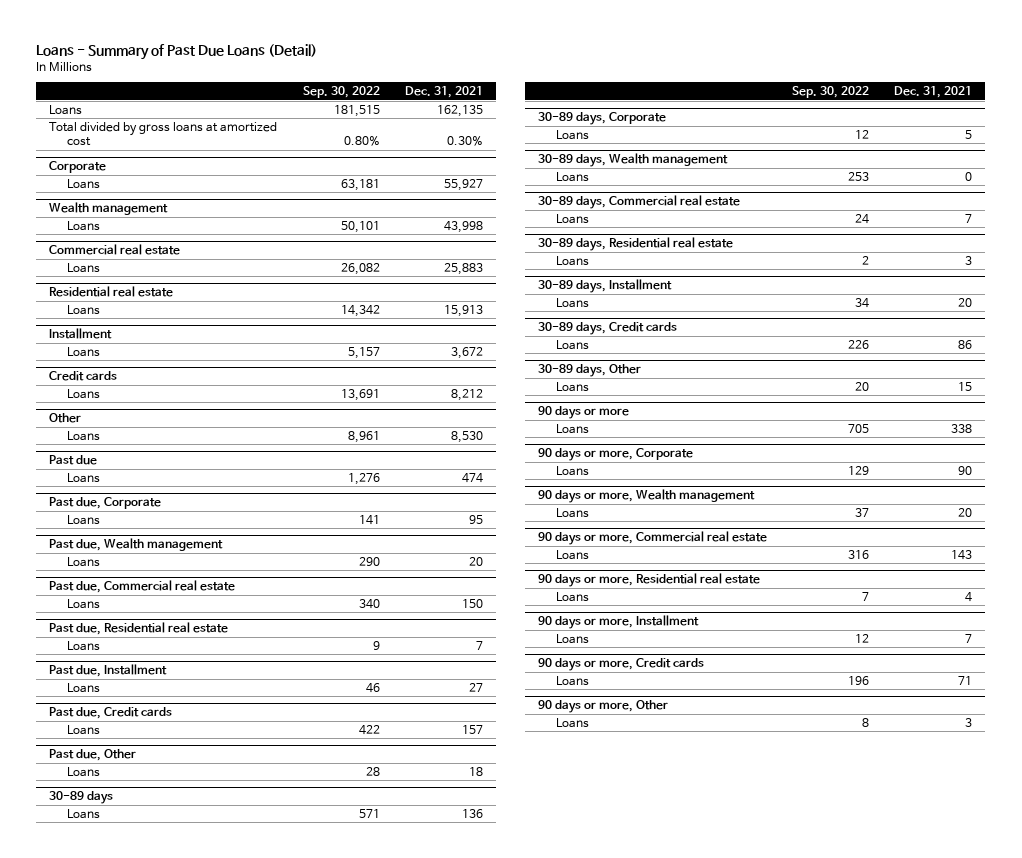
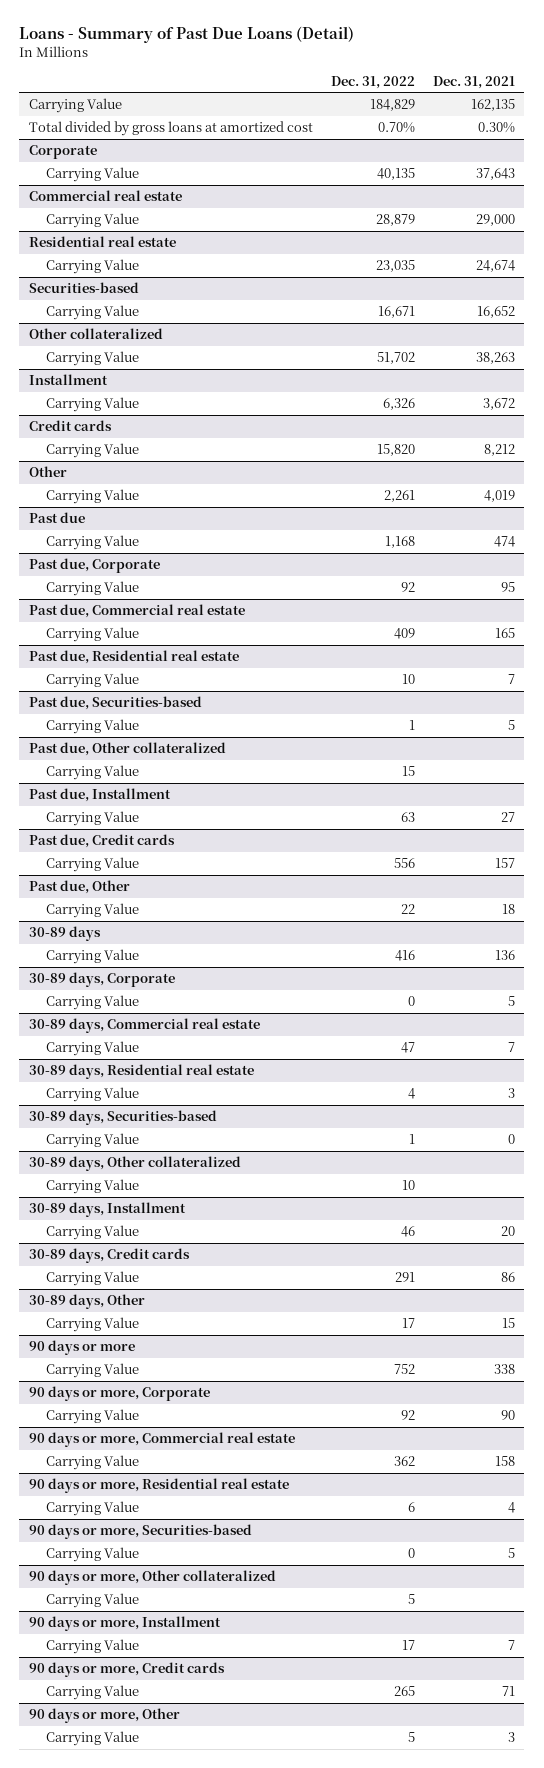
- | Sep. 30, 2022 | Dec. 31, 2021
+ | Dec. 31, 2022 | Dec. 31, 2021
- Loans | 181,515 | 162,135
+ Carrying Value | 184,829 | 162,135
@ Corporate
- Loans | 63,181 | 55,927
- Wealth management
- Loans | 50,101 | 43,998
@ Corporate
+ Carrying Value | 40,135 | 37,643
@ Commercial real estate
- Loans | 26,082 | 25,883
+ Carrying Value | 28,879 | 29,000
@ Residential real estate
- Loans | 14,342 | 15,913
+ Carrying Value | 23,035 | 24,674
+ Securities-based
+ Carrying Value | 16,671 | 16,652
+ Other collateralized
+ Carrying Value | 51,702 | 38,263
@ Installment
- Loans | 5,157 | 3,672
+ Carrying Value | 6,326 | 3,672
@ Credit cards
- Loans | 13,691 | 8,212
+ Carrying Value | 15,820 | 8,212
@ Other
- Loans | 8,961 | 8,530
+ Carrying Value | 2,261 | 4,019
@ Past due
- Loans | 1,276 | 474
+ Carrying Value | 1,168 | 474
@ Past due, Corporate
- Loans | 141 | 95
- Past due, Wealth management
- Loans | 290 | 20
@ Past due, Corporate
+ Carrying Value | 92 | 95
@ Past due, Commercial real estate
- Loans | 340 | 150
+ Carrying Value | 409 | 165
@ Past due, Residential real estate
- Loans | 9 | 7
+ Carrying Value | 10 | 7
+ Past due, Securities-based
+ Carrying Value | 1 | 5
+ Past due, Other collateralized
+ Carrying Value | 15 |
@ Past due, Installment
- Loans | 46 | 27
+ Carrying Value | 63 | 27
@ Past due, Credit cards
- Loans | 422 | 157
+ Carrying Value | 556 | 157
@ Past due, Other
- Loans | 28 | 18
+ Carrying Value | 22 | 18
@ 30-89 days
- Loans | 571 | 136
+ Carrying Value | 416 | 136
@ 30-89 days, Corporate
- Loans | 12 | 5
- 30-89 days, Wealth management
- Loans | 253 | 0
@ 30-89 days, Corporate
+ Carrying Value | 0 | 5
@ 30-89 days, Commercial real estate
- Loans | 24 | 7
+ Carrying Value | 47 | 7
@ 30-89 days, Residential real estate
- Loans | 2 | 3
+ Carrying Value | 4 | 3
+ 30-89 days, Securities-based
+ Carrying Value | 1 | 0
+ 30-89 days, Other collateralized
+ Carrying Value | 10 |
@ 30-89 days, Installment
- Loans | 34 | 20
+ Carrying Value | 46 | 20
@ 30-89 days, Credit cards
- Loans | 226 | 86
+ Carrying Value | 291 | 86
@ 30-89 days, Other
- Loans | 20 | 15
+ Carrying Value | 17 | 15
@ 90 days or more
- Loans | 705 | 338
+ Carrying Value | 752 | 338
@ 90 days or more, Corporate
- Loans | 129 | 90
- 90 days or more, Wealth management
- Loans | 37 | 20
@ 90 days or more, Corporate
+ Carrying Value | 92 | 90
@ 90 days or more, Commercial real estate
- Loans | 316 | 143
+ Carrying Value | 362 | 158
@ 90 days or more, Residential real estate
- Loans | 7 | 4
+ Carrying Value | 6 | 4
+ 90 days or more, Securities-based
+ Carrying Value | 0 | 5
+ 90 days or more, Other collateralized
+ Carrying Value | 5 |
@ 90 days or more, Installment
- Loans | 12 | 7
+ Carrying Value | 17 | 7
@ 90 days or more, Credit cards
- Loans | 196 | 71
+ Carrying Value | 265 | 71
@ 90 days or more, Other
- Loans | 8 | 3
+ Carrying Value | 5 | 3

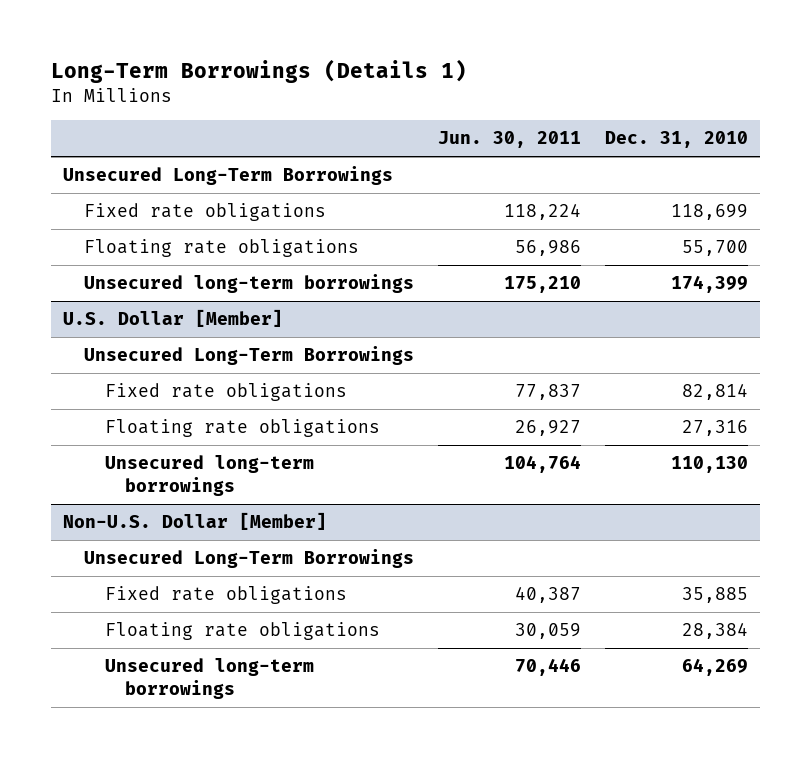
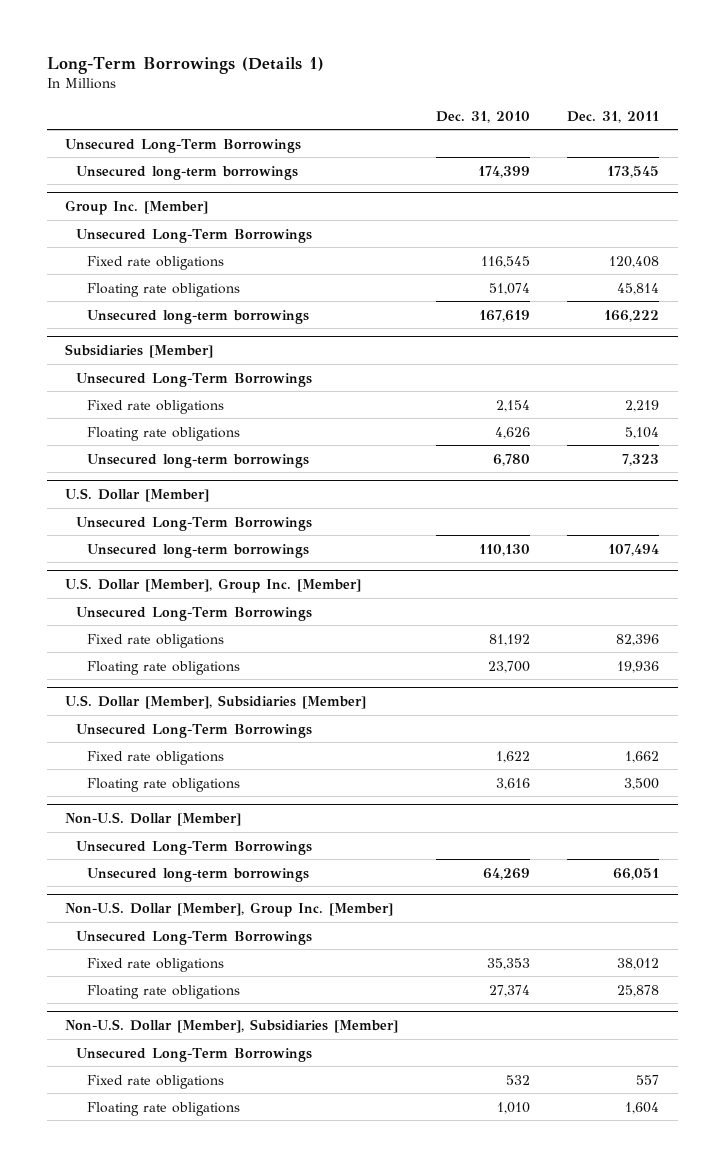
- | Jun. 30, 2011 | Dec. 31, 2010
+ | Dec. 31, 2010 | Dec. 31, 2011
- Fixed rate obligations | 118,224 | 118,699
- Floating rate obligations | 56,986 | 55,700
+ Group Inc. [Member]
+ Unsecured Long-Term Borrowings
+ Fixed rate obligations | 116,545 | 120,408
+ Floating rate obligations | 51,074 | 45,814
+ Unsecured long-term borrowings | 167,619 | 166,222
+ Subsidiaries [Member]
+ Unsecured Long-Term Borrowings
+ Fixed rate obligations | 2,154 | 2,219
+ Floating rate obligations | 4,626 | 5,104
+ Unsecured long-term borrowings | 6,780 | 7,323
@ U.S. Dollar [Member]
- Fixed rate obligations | 77,837 | 82,814
- Floating rate obligations | 26,927 | 27,316
+ U.S. Dollar [Member], Group Inc. [Member]
+ Unsecured Long-Term Borrowings
+ Fixed rate obligations | 81,192 | 82,396
+ Floating rate obligations | 23,700 | 19,936
+ U.S. Dollar [Member], Subsidiaries [Member]
+ Unsecured Long-Term Borrowings
+ Fixed rate obligations | 1,622 | 1,662
+ Floating rate obligations | 3,616 | 3,500
@ Non-U.S. Dollar [Member]
- Fixed rate obligations | 40,387 | 35,885
- Floating rate obligations | 30,059 | 28,384
+ Non-U.S. Dollar [Member], Group Inc. [Member]
+ Unsecured Long-Term Borrowings
+ Fixed rate obligations | 35,353 | 38,012
+ Floating rate obligations | 27,374 | 25,878
+ Non-U.S. Dollar [Member], Subsidiaries [Member]
+ Unsecured Long-Term Borrowings
+ Fixed rate obligations | 532 | 557
+ Floating rate obligations | 1,010 | 1,604

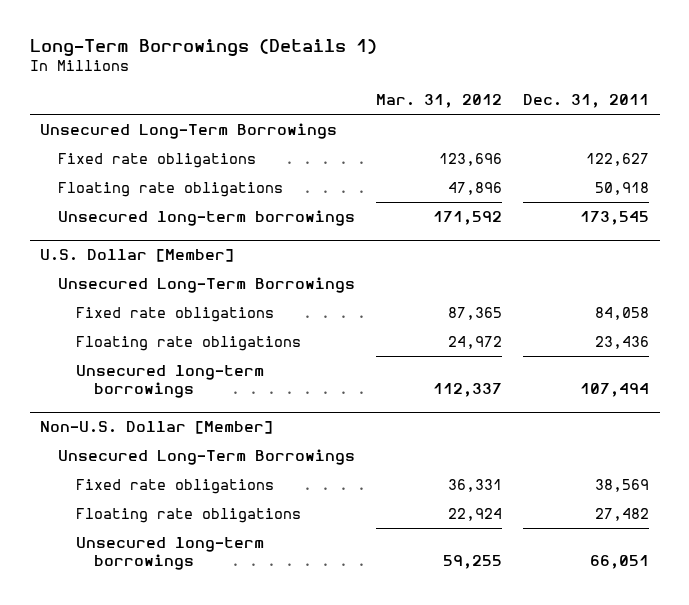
- | Dec. 31, 2010 | Dec. 31, 2011
+ | Mar. 31, 2012 | Dec. 31, 2011
+ Fixed rate obligations | 123,696 | 122,627
+ Floating rate obligations | 47,896 | 50,918
- Group Inc. [Member]
- Unsecured Long-Term Borrowings
- Fixed rate obligations | 116,545 | 120,408
- Floating rate obligations | 51,074 | 45,814
- Unsecured long-term borrowings | 167,619 | 166,222
- Subsidiaries [Member]
- Unsecured Long-Term Borrowings
- Fixed rate obligations | 2,154 | 2,219
- Floating rate obligations | 4,626 | 5,104
- Unsecured long-term borrowings | 6,780 | 7,323
@ U.S. Dollar [Member]
+ Fixed rate obligations | 87,365 | 84,058
+ Floating rate obligations | 24,972 | 23,436
- U.S. Dollar [Member], Group Inc. [Member]
- Unsecured Long-Term Borrowings
- Fixed rate obligations | 81,192 | 82,396
- Floating rate obligations | 23,700 | 19,936
- U.S. Dollar [Member], Subsidiaries [Member]
- Unsecured Long-Term Borrowings
- Fixed rate obligations | 1,622 | 1,662
- Floating rate obligations | 3,616 | 3,500
@ Non-U.S. Dollar [Member]
+ Fixed rate obligations | 36,331 | 38,569
+ Floating rate obligations | 22,924 | 27,482
- Non-U.S. Dollar [Member], Group Inc. [Member]
- Unsecured Long-Term Borrowings
- Fixed rate obligations | 35,353 | 38,012
- Floating rate obligations | 27,374 | 25,878
- Non-U.S. Dollar [Member], Subsidiaries [Member]
- Unsecured Long-Term Borrowings
- Fixed rate obligations | 532 | 557
- Floating rate obligations | 1,010 | 1,604

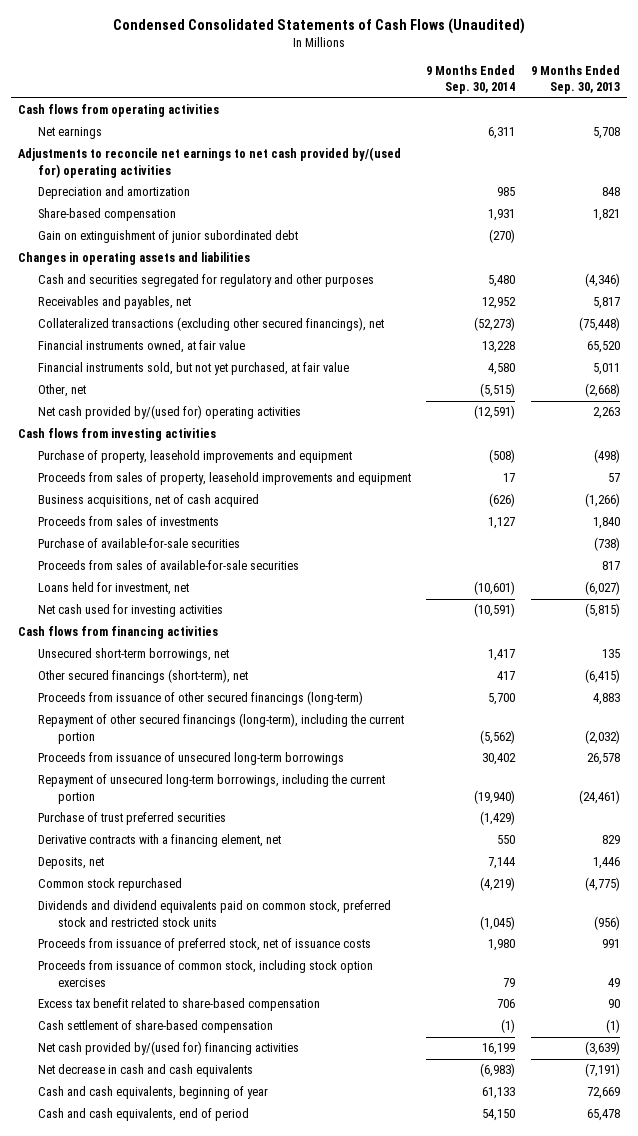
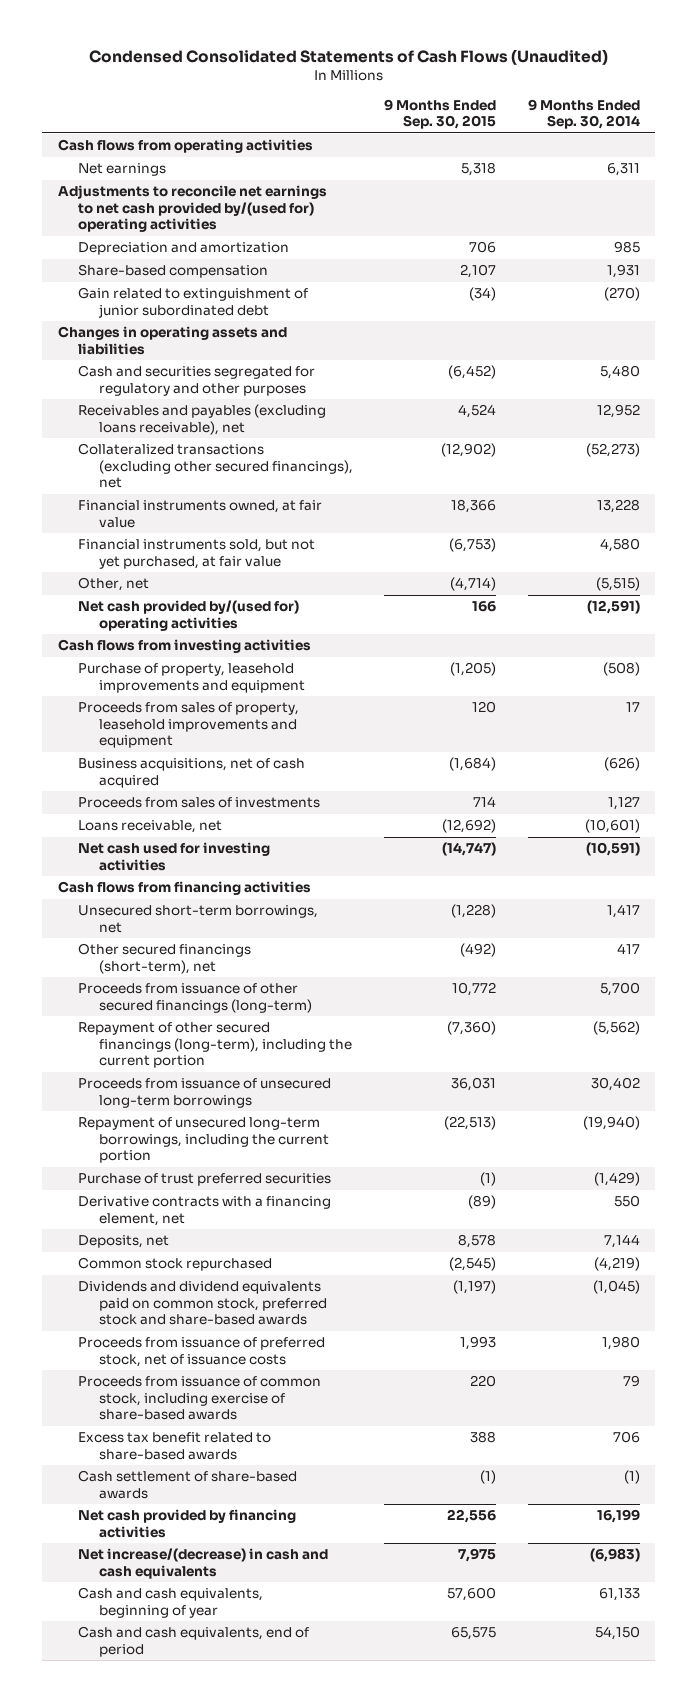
- | 9 Months Ended Sep. 30, 2014 | 9 Months Ended Sep. 30, 2013
+ | 9 Months Ended Sep. 30, 2015 | 9 Months Ended Sep. 30, 2014
- Gain on extinguishment of junior subordinated debt | (270) |
+ Gain related to extinguishment of junior subordinated debt | (34) | (270)
- Receivables and payables, net | 12,952 | 5,817
+ Receivables and payables (excluding loans receivable), net | 4,524 | 12,952
- Purchase of available-for-sale securities | | (738)
- Proceeds from sales of available-for-sale securities | | 817
- Loans held for investment, net | (10,601) | (6,027)
+ Loans receivable, net | (12,692) | (10,601)
- Dividends and dividend equivalents paid on common stock, preferred stock and restricted stock units | (1,045) | (956)
+ Dividends and dividend equivalents paid on common stock, preferred stock and share-based awards | (1,197) | (1,045)
- Proceeds from issuance of common stock, including stock option exercises | 79 | 49
- Excess tax benefit related to share-based compensation | 706 | 90
- Cash settlement of share-based compensation | (1) | (1)
- Net cash provided by/(used for) financing activities | 16,199 | (3,639)
- Net decrease in cash and cash equivalents | (6,983) | (7,191)
+ Proceeds from issuance of common stock, including exercise of share-based awards | 220 | 79
+ Excess tax benefit related to share-based awards | 388 | 706
+ Cash settlement of share-based awards | (1) | (1)
+ Net cash provided by financing activities | 22,556 | 16,199
+ Net increase/(decrease) in cash and cash equivalents | 7,975 | (6,983)

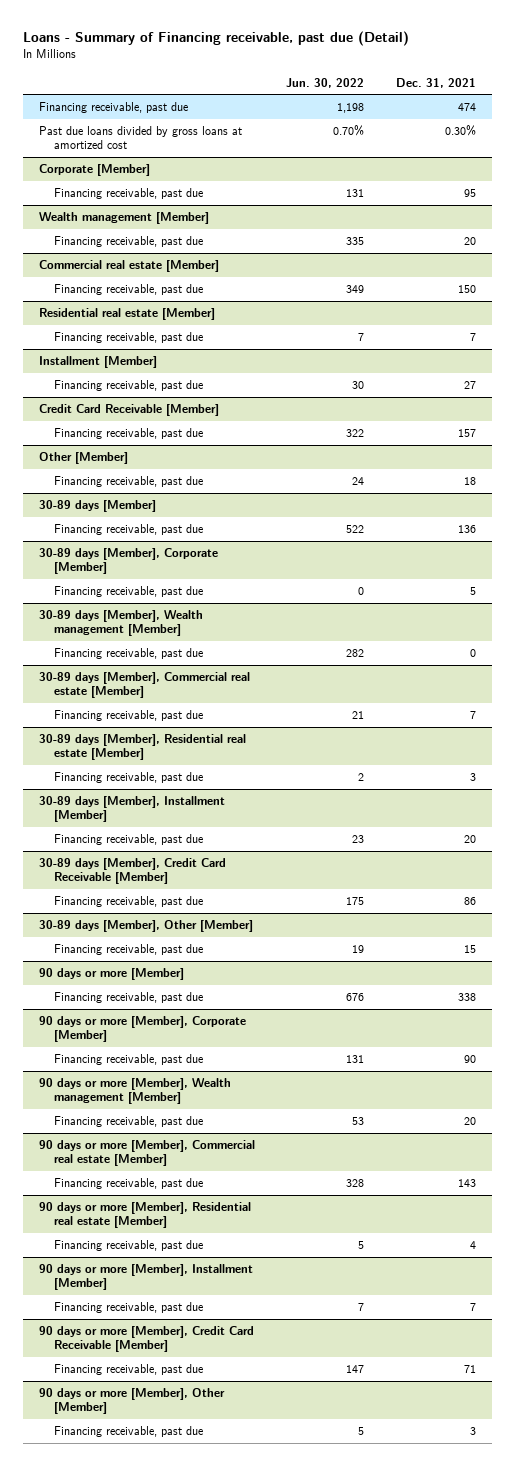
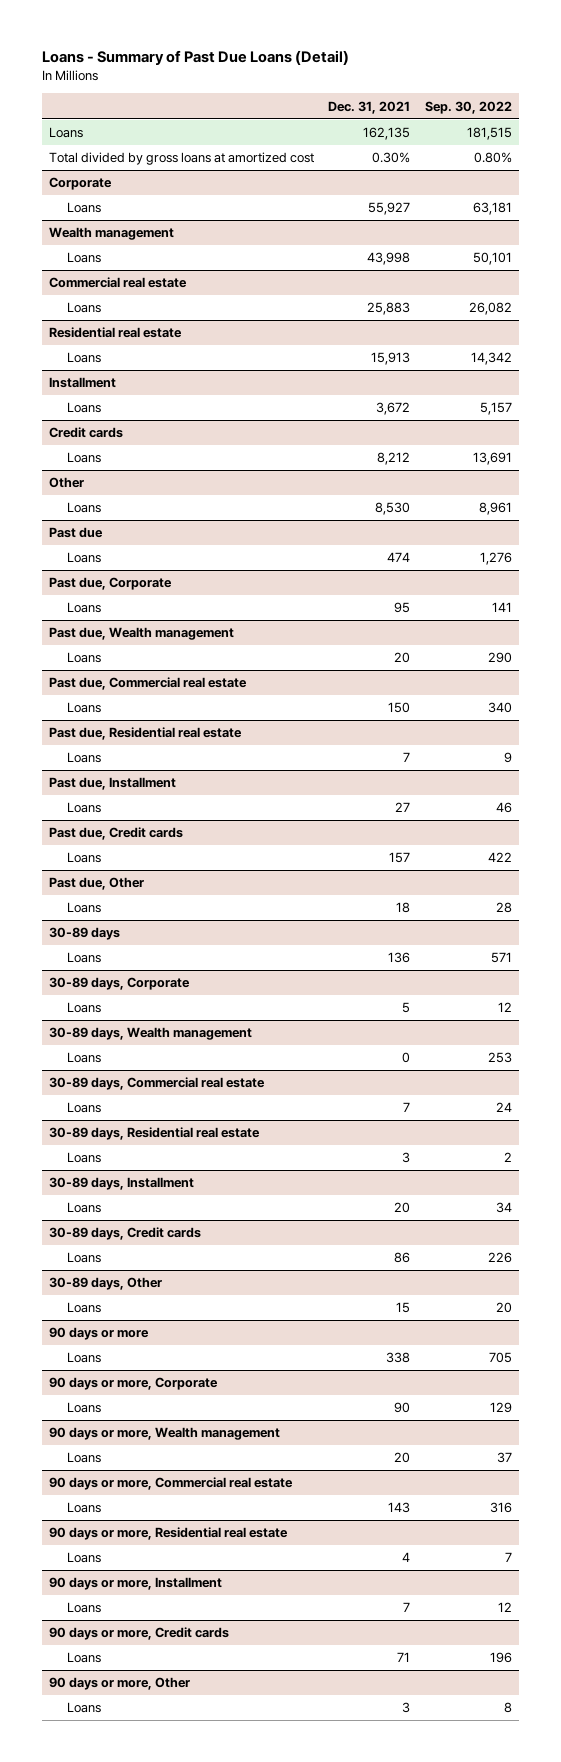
- Loans - Summary of Financing receivable, past due (Detail)
+ Loans - Summary of Past Due Loans (Detail)
- | Jun. 30, 2022 | Dec. 31, 2021
+ | Dec. 31, 2021 | Sep. 30, 2022
- Financing receivable, past due | 1,198 | 474
- Past due loans divided by gross loans at amortized cost | 0.70% | 0.30%
- Corporate [Member]
- Financing receivable, past due | 131 | 95
- Wealth management [Member]
- Financing receivable, past due | 335 | 20
- Commercial real estate [Member]
- Financing receivable, past due | 349 | 150
- Residential real estate [Member]
- Financing receivable, past due | 7 | 7
- Installment [Member]
- Financing receivable, past due | 30 | 27
- Credit Card Receivable [Member]
- Financing receivable, past due | 322 | 157
- Other [Member]
- Financing receivable, past due | 24 | 18
- 30-89 days [Member]
- Financing receivable, past due | 522 | 136
- 30-89 days [Member], Corporate [Member]
- Financing receivable, past due | 0 | 5
- 30-89 days [Member], Wealth management [Member]
- Financing receivable, past due | 282 | 0
- 30-89 days [Member], Commercial real estate [Member]
- Financing receivable, past due | 21 | 7
- 30-89 days [Member], Residential real estate [Member]
- Financing receivable, past due | 2 | 3
- 30-89 days [Member], Installment [Member]
- Financing receivable, past due | 23 | 20
- 30-89 days [Member], Credit Card Receivable [Member]
- Financing receivable, past due | 175 | 86
- 30-89 days [Member], Other [Member]
- Financing receivable, past due | 19 | 15
- 90 days or more [Member]
- Financing receivable, past due | 676 | 338
- 90 days or more [Member], Corporate [Member]
- Financing receivable, past due | 131 | 90
- 90 days or more [Member], Wealth management [Member]
- Financing receivable, past due | 53 | 20
- 90 days or more [Member], Commercial real estate [Member]
- Financing receivable, past due | 328 | 143
- 90 days or more [Member], Residential real estate [Member]
- Financing receivable, past due | 5 | 4
- 90 days or more [Member], Installment [Member]
- Financing receivable, past due | 7 | 7
- 90 days or more [Member], Credit Card Receivable [Member]
- Financing receivable, past due | 147 | 71
- 90 days or more [Member], Other [Member]
- Financing receivable, past due | 5 | 3
+ Loans | 162,135 | 181,515
+ Total divided by gross loans at amortized cost | 0.30% | 0.80%
+ Corporate
+ Loans | 55,927 | 63,181
+ Wealth management
+ Loans | 43,998 | 50,101
+ Commercial real estate
+ Loans | 25,883 | 26,082
+ Residential real estate
+ Loans | 15,913 | 14,342
+ Installment
+ Loans | 3,672 | 5,157
+ Credit cards
+ Loans | 8,212 | 13,691
+ Other
+ Loans | 8,530 | 8,961
+ Past due
+ Loans | 474 | 1,276
+ Past due, Corporate
+ Loans | 95 | 141
+ Past due, Wealth management
+ Loans | 20 | 290
+ Past due, Commercial real estate
+ Loans | 150 | 340
+ Past due, Residential real estate
+ Loans | 7 | 9
+ Past due, Installment
+ Loans | 27 | 46
+ Past due, Credit cards
+ Loans | 157 | 422
+ Past due, Other
+ Loans | 18 | 28
+ 30-89 days
+ Loans | 136 | 571
+ 30-89 days, Corporate
+ Loans | 5 | 12
+ 30-89 days, Wealth management
+ Loans | 0 | 253
+ 30-89 days, Commercial real estate
+ Loans | 7 | 24
+ 30-89 days, Residential real estate
+ Loans | 3 | 2
+ 30-89 days, Installment
+ Loans | 20 | 34
+ 30-89 days, Credit cards
+ Loans | 86 | 226
+ 30-89 days, Other
+ Loans | 15 | 20
+ 90 days or more
+ Loans | 338 | 705
+ 90 days or more, Corporate
+ Loans | 90 | 129
+ 90 days or more, Wealth management
+ Loans | 20 | 37
+ 90 days or more, Commercial real estate
+ Loans | 143 | 316
+ 90 days or more, Residential real estate
+ Loans | 4 | 7
+ 90 days or more, Installment
+ Loans | 7 | 12
+ 90 days or more, Credit cards
+ Loans | 71 | 196
+ 90 days or more, Other
+ Loans | 3 | 8

